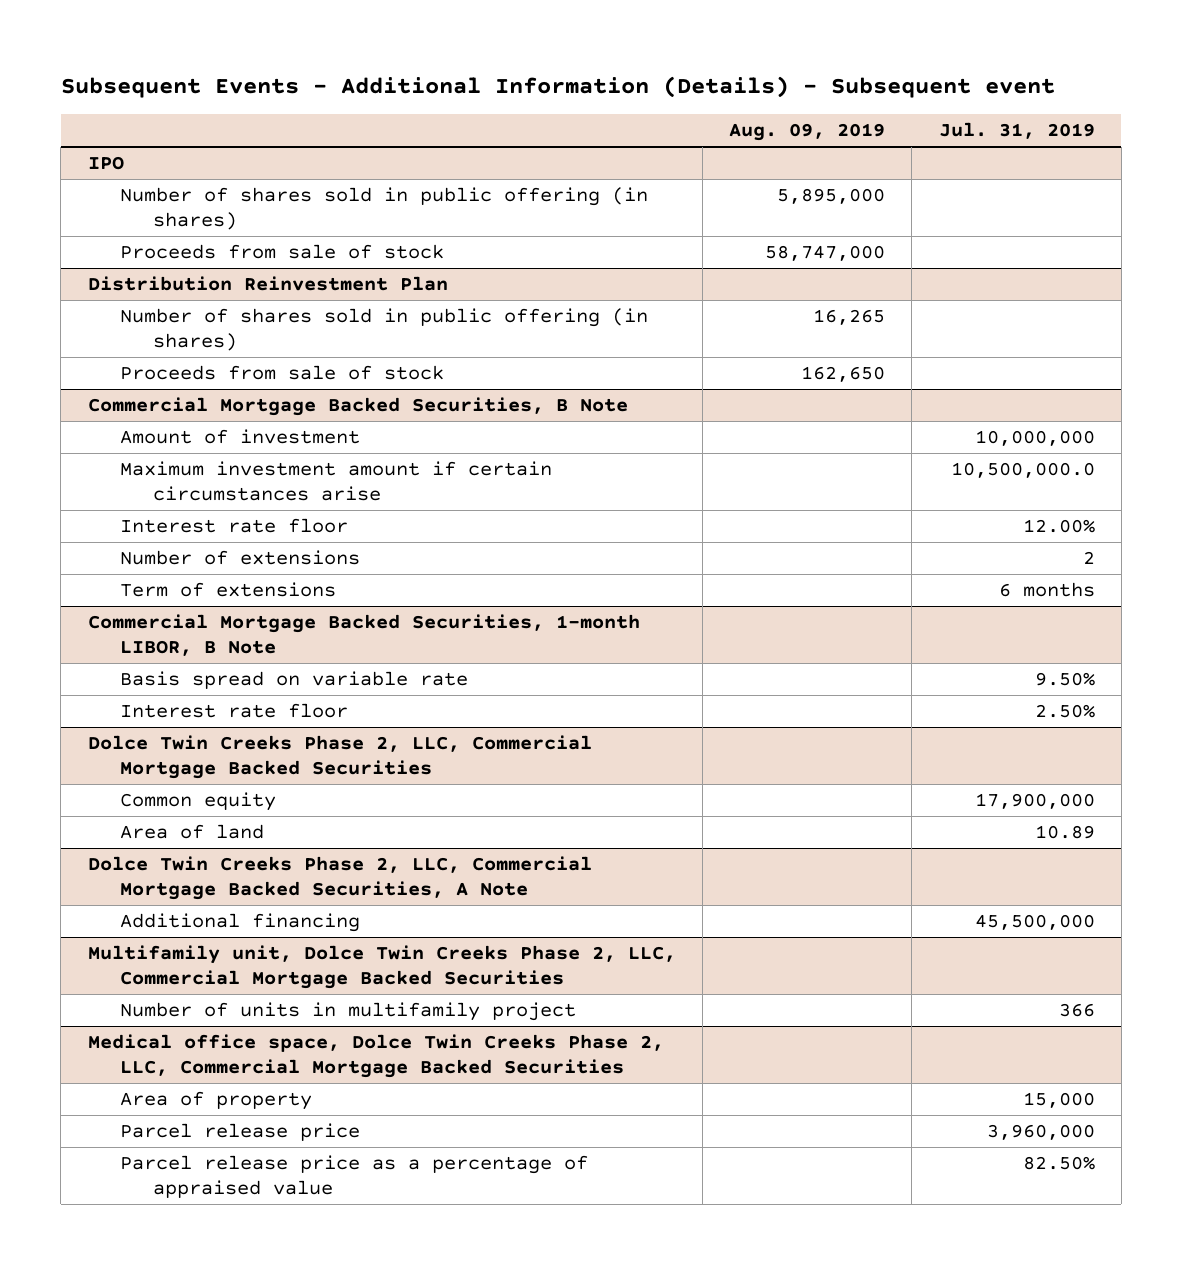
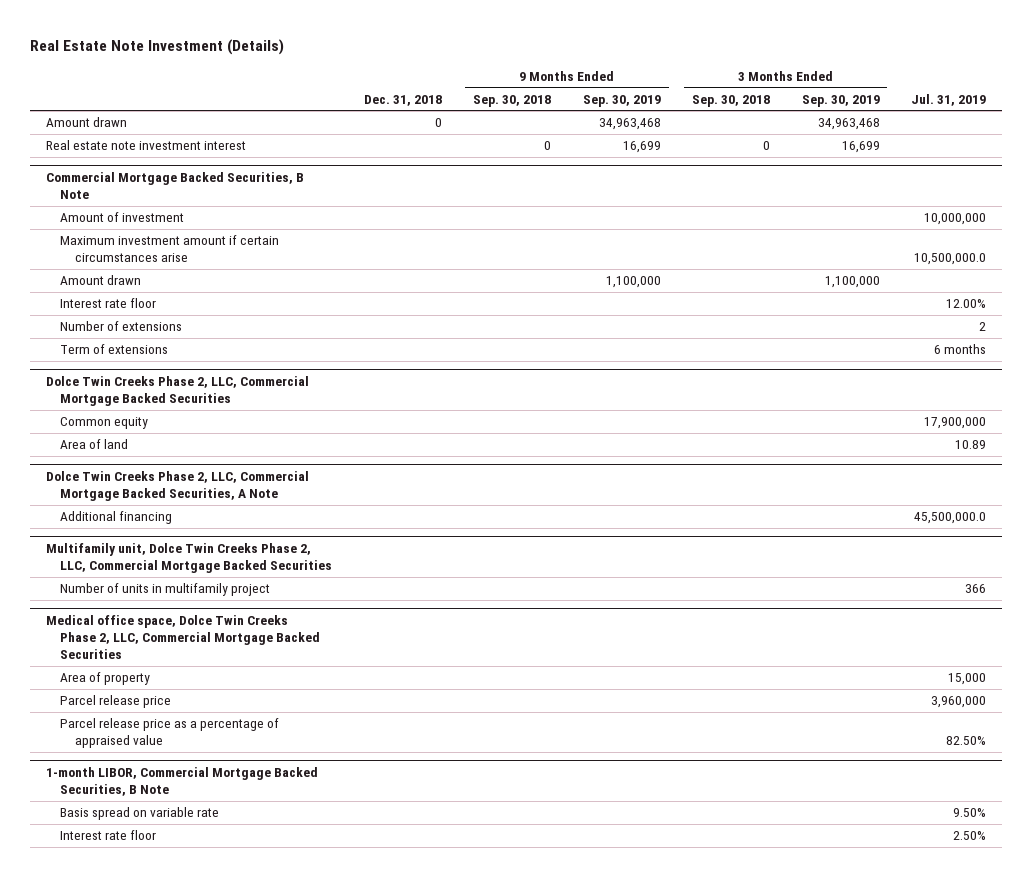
- Subsequent Events - Additional Information (Details) - Subsequent event
+ Real Estate Note Investment (Details)
- | Aug. 09, 2019 | Jul. 31, 2019
+ | Dec. 31, 2018 | 9 Months Ended Sep. 30, 2018 | 9 Months Ended Sep. 30, 2019 | 3 Months Ended Sep. 30, 2018 | 3 Months Ended Sep. 30, 2019 | Jul. 31, 2019
- IPO
- Number of shares sold in public offering (in shares) | 5,895,000 |
- Proceeds from sale of stock | 58,747,000 |
- Distribution Reinvestment Plan
- Number of shares sold in public offering (in shares) | 16,265 |
- Proceeds from sale of stock | 162,650 |
+ Amount drawn | 0 | | 34,963,468 | | 34,963,468 |
+ Real estate note investment interest | | 0 | 16,699 | 0 | 16,699 |
@ Commercial Mortgage Backed Securities, B Note
+ Amount drawn | | | 1,100,000 | | 1,100,000 |
- Commercial Mortgage Backed Securities, 1-month LIBOR, B Note
- Basis spread on variable rate | | 9.50%
- Interest rate floor | | 2.50%
@ Dolce Twin Creeks Phase 2, LLC, Commercial Mortgage Backed Securities, A Note
- Additional financing | | 45,500,000
+ Additional financing | | | | | | 45,500,000.0
+ 1-month LIBOR, Commercial Mortgage Backed Securities, B Note
+ Basis spread on variable rate | | | | | | 9.50%
+ Interest rate floor | | | | | | 2.50%

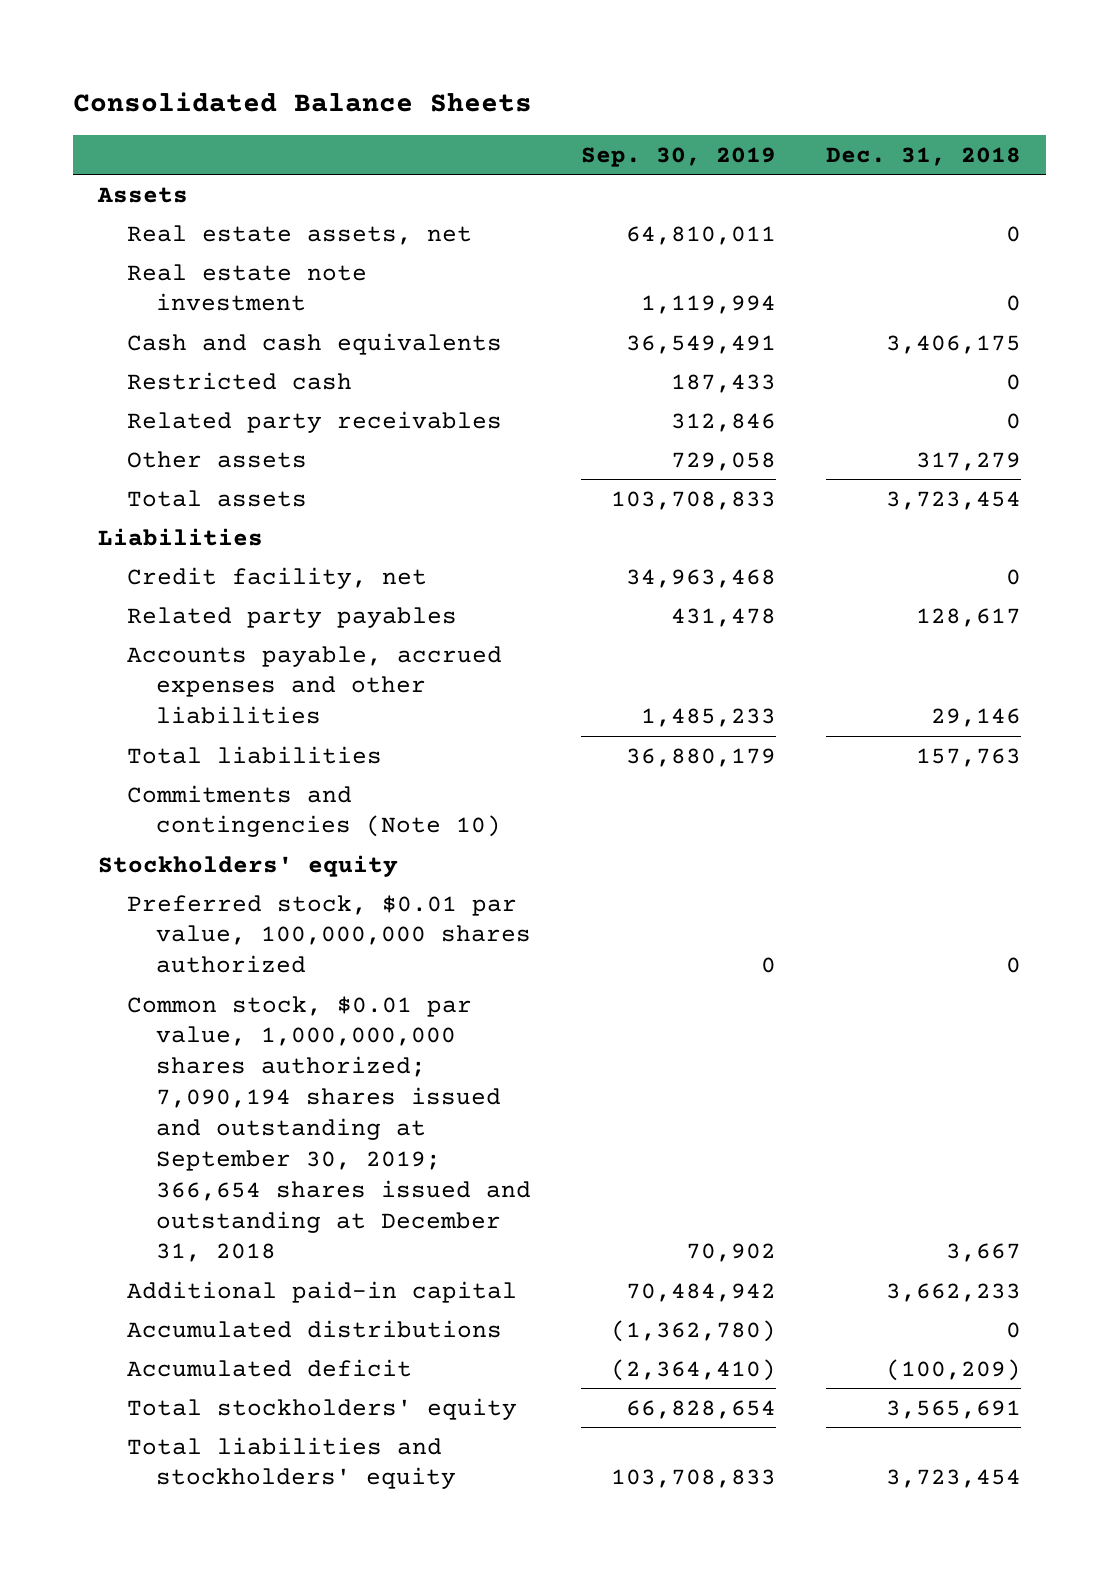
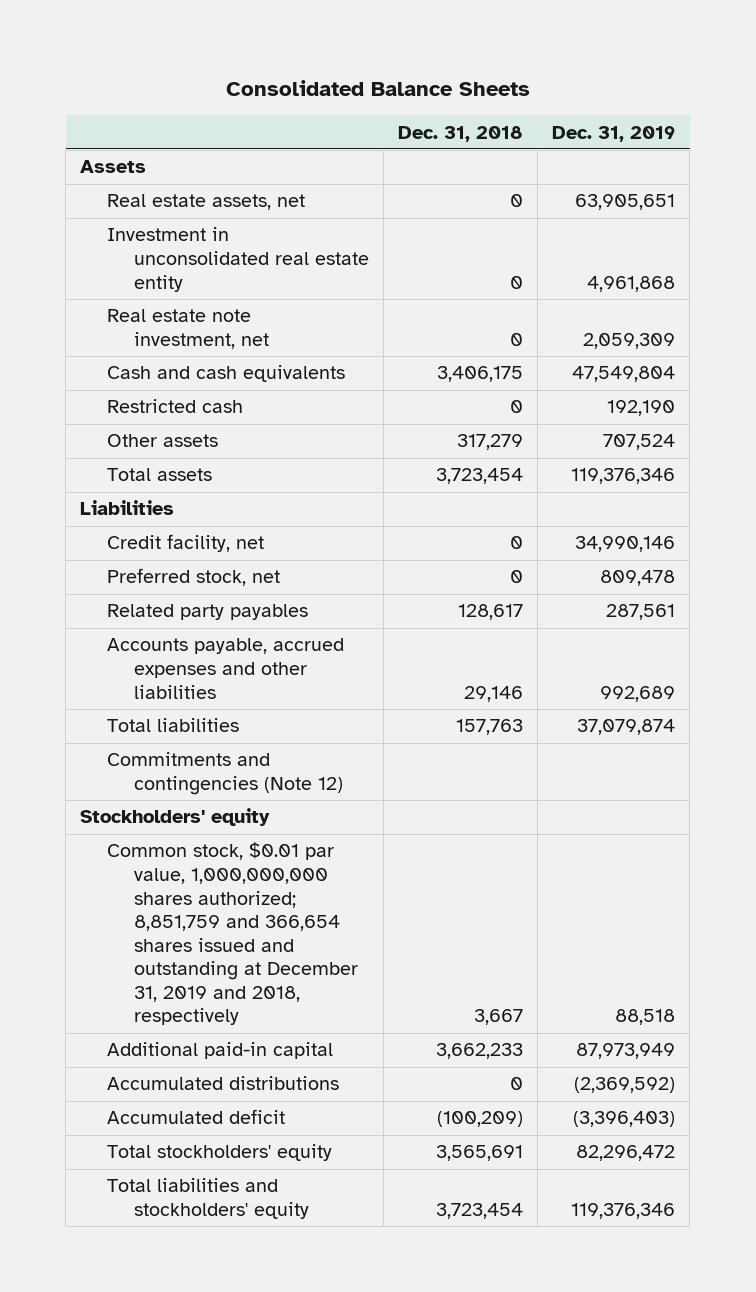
- | Sep. 30, 2019 | Dec. 31, 2018
+ | Dec. 31, 2018 | Dec. 31, 2019
- Real estate note investment | 1,119,994 | 0
+ Investment in unconsolidated real estate entity | 0 | 4,961,868
+ Real estate note investment, net | 0 | 2,059,309
- Related party receivables | 312,846 | 0
+ Preferred stock, net | 0 | 809,478
- Commitments and contingencies (Note 10)
+ Commitments and contingencies (Note 12)
- Preferred stock, $0.01 par value, 100,000,000 shares authorized | 0 | 0
- Common stock, $0.01 par value, 1,000,000,000 shares authorized; 7,090,194 shares issued and outstanding at September 30, 2019; 366,654 shares issued and outstanding at December 31, 2018 | 70,902 | 3,667
+ Common stock, $0.01 par value, 1,000,000,000 shares authorized; 8,851,759 and 366,654 shares issued and outstanding at December 31, 2019 and 2018, respectively | 3,667 | 88,518

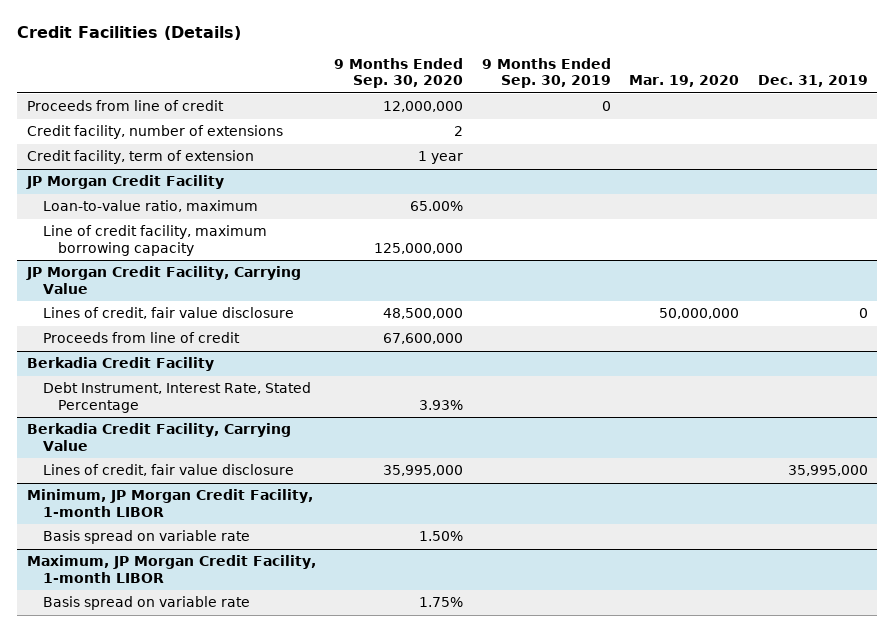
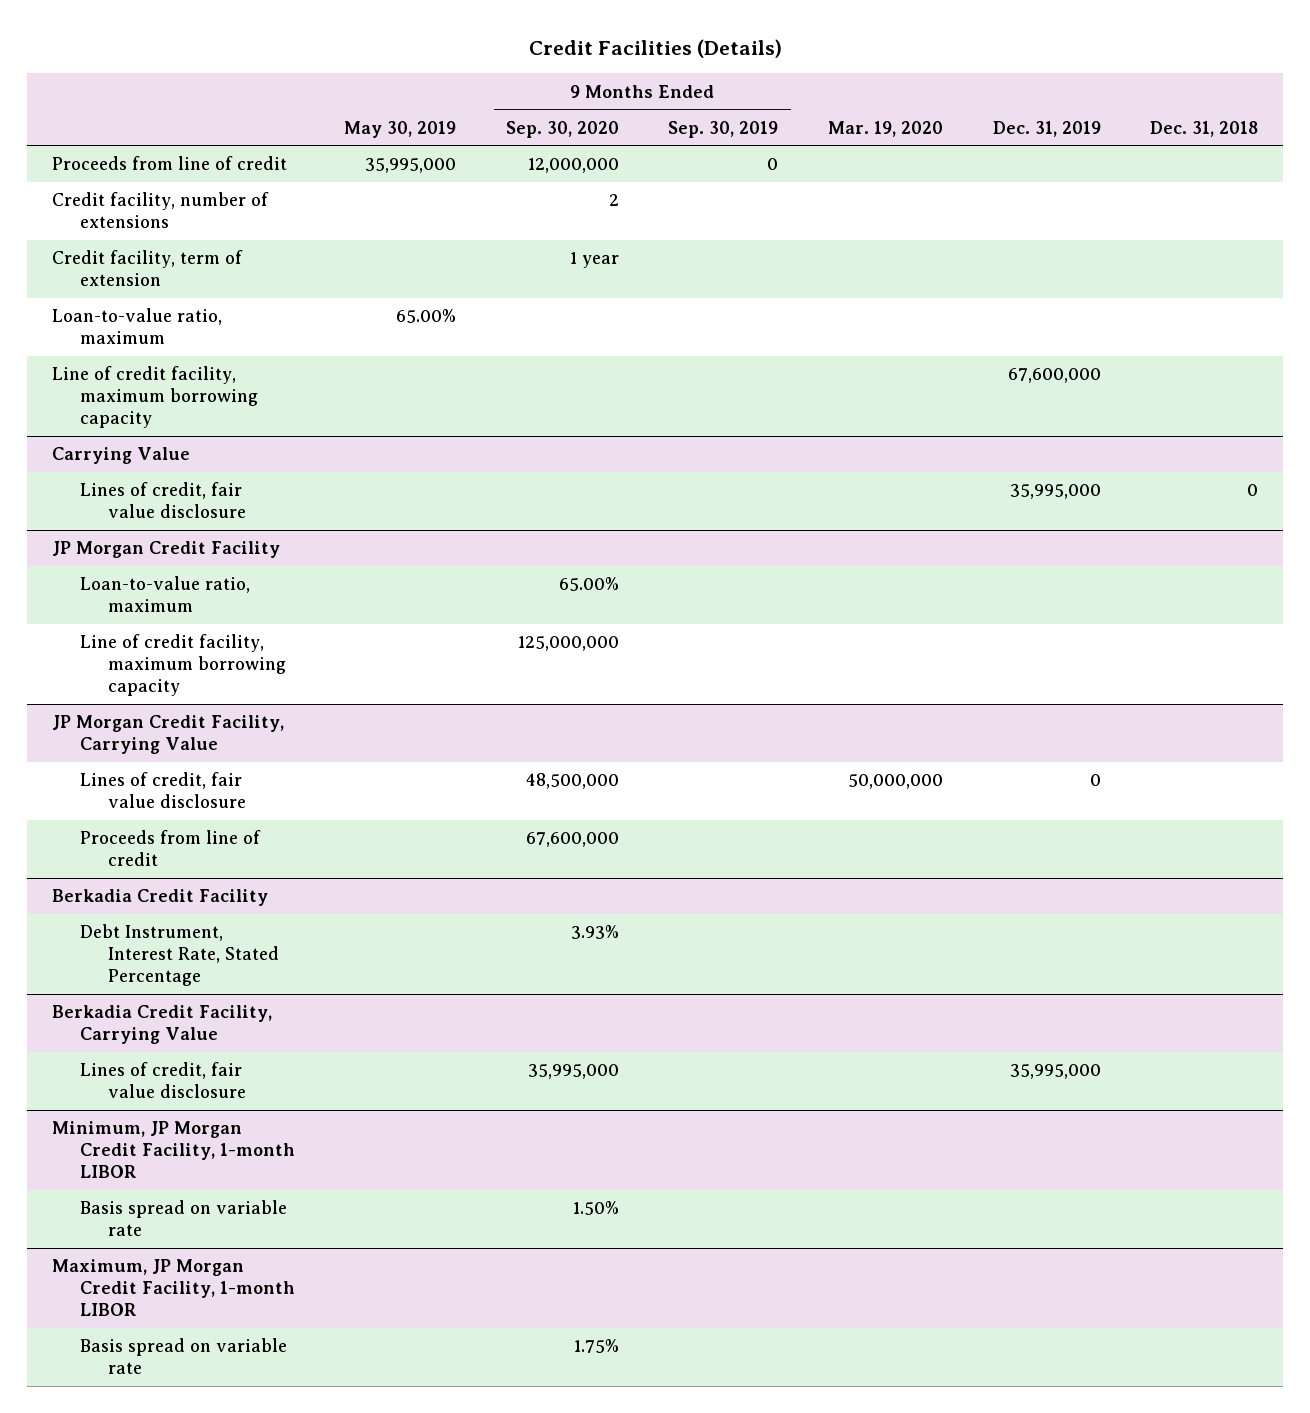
- | 9 Months Ended Sep. 30, 2020 | 9 Months Ended Sep. 30, 2019 | Mar. 19, 2020 | Dec. 31, 2019
+ | May 30, 2019 | 9 Months Ended Sep. 30, 2020 | 9 Months Ended Sep. 30, 2019 | Mar. 19, 2020 | Dec. 31, 2019 | Dec. 31, 2018
+ Loan-to-value ratio, maximum | 65.00% | | | | |
+ Line of credit facility, maximum borrowing capacity | | | | | 67,600,000 |
+ Carrying Value
+ Lines of credit, fair value disclosure | | | | | 35,995,000 | 0

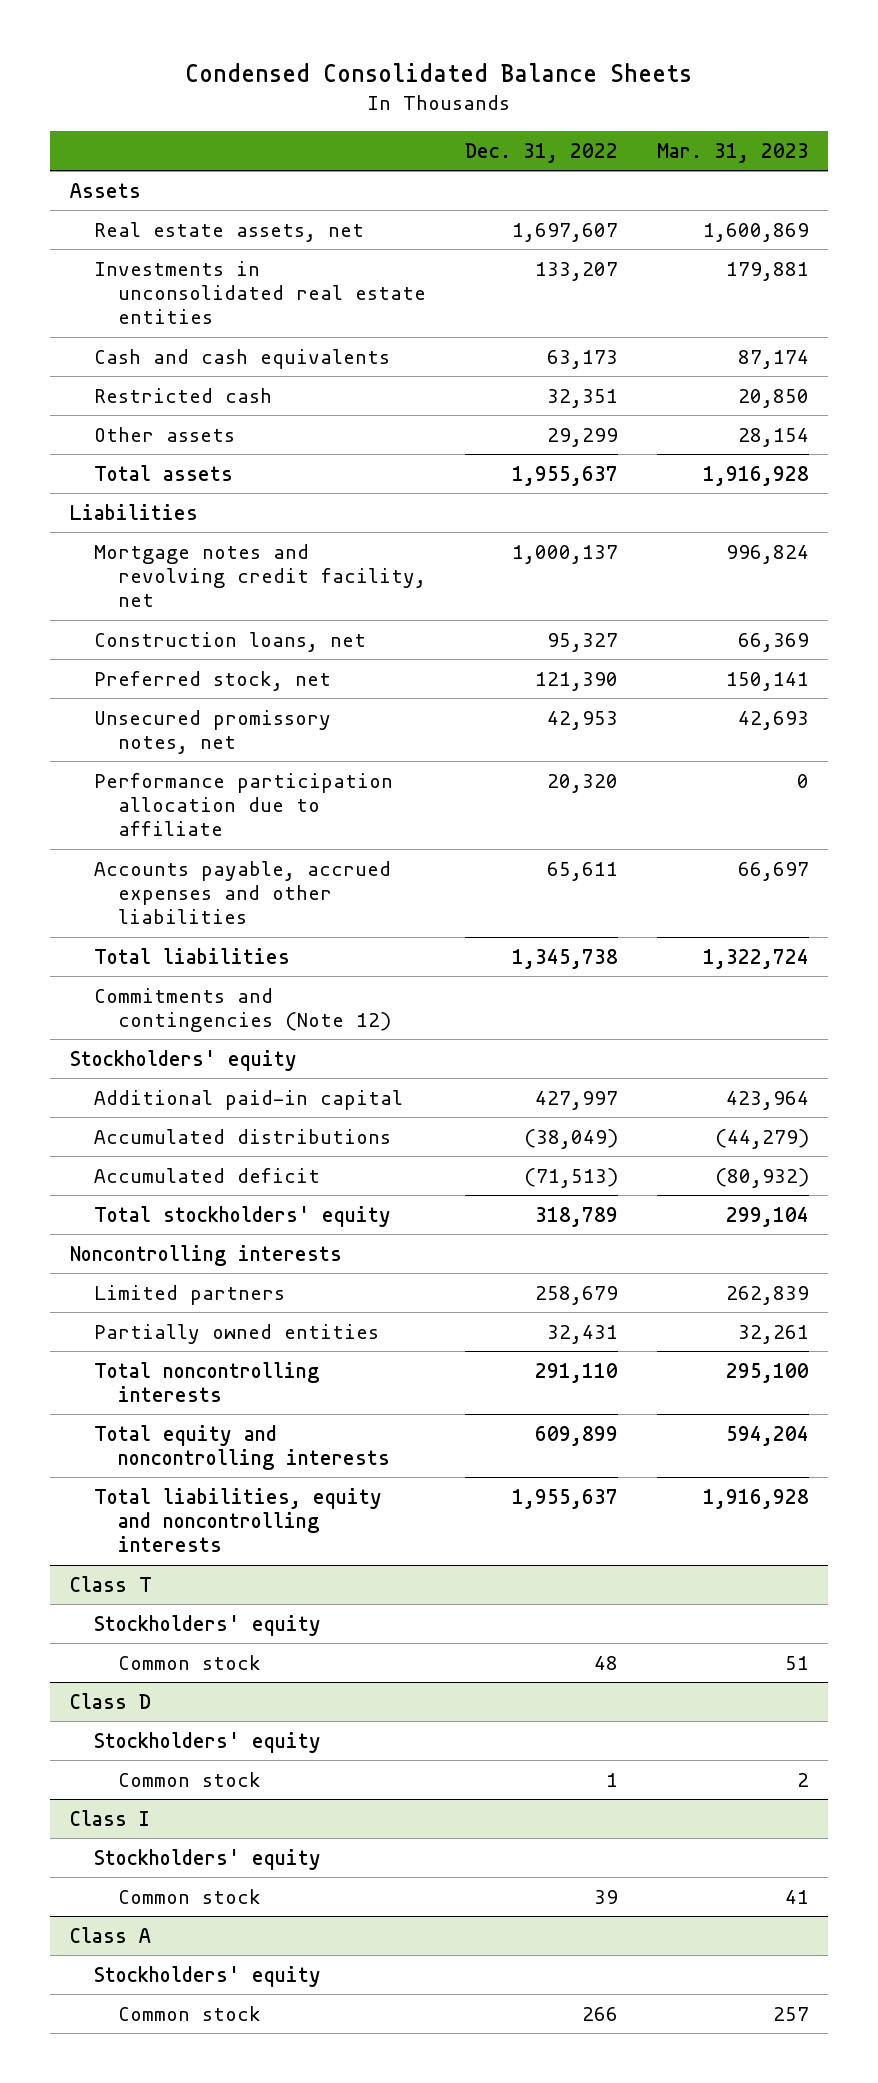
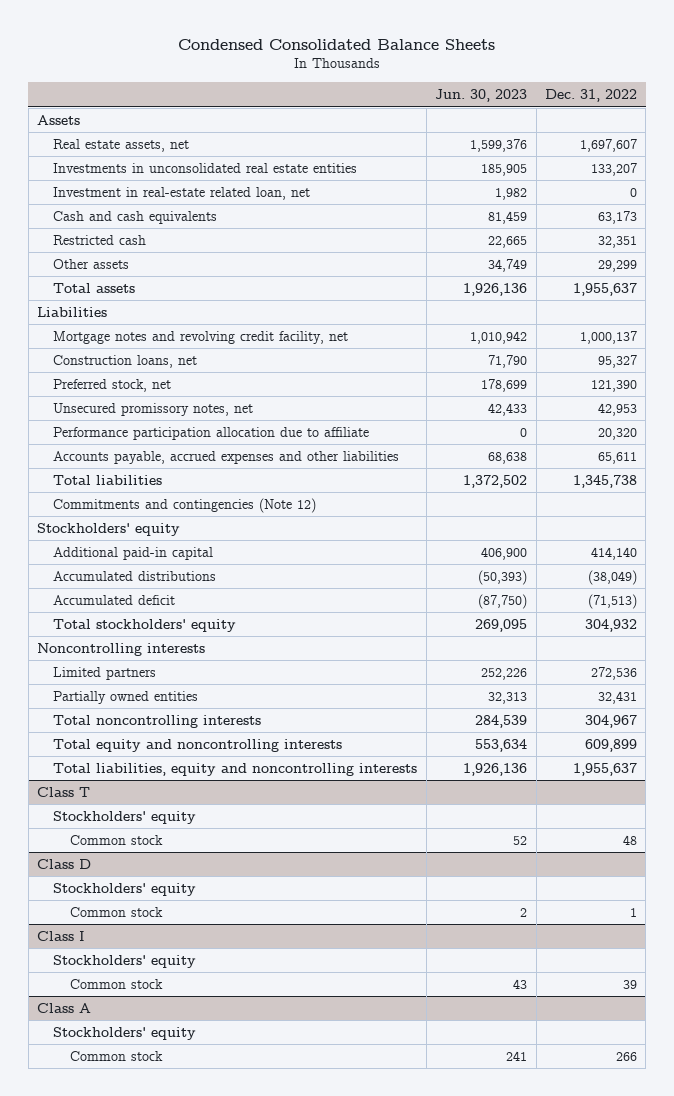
- | Dec. 31, 2022 | Mar. 31, 2023
+ | Jun. 30, 2023 | Dec. 31, 2022
+ Investment in real-estate related loan, net | 1,982 | 0
- Additional paid-in capital | 427,997 | 423,964
+ Additional paid-in capital | 406,900 | 414,140
- Total stockholders' equity | 318,789 | 299,104
+ Total stockholders' equity | 269,095 | 304,932
- Limited partners | 258,679 | 262,839
+ Limited partners | 252,226 | 272,536
- Total noncontrolling interests | 291,110 | 295,100
+ Total noncontrolling interests | 284,539 | 304,967

